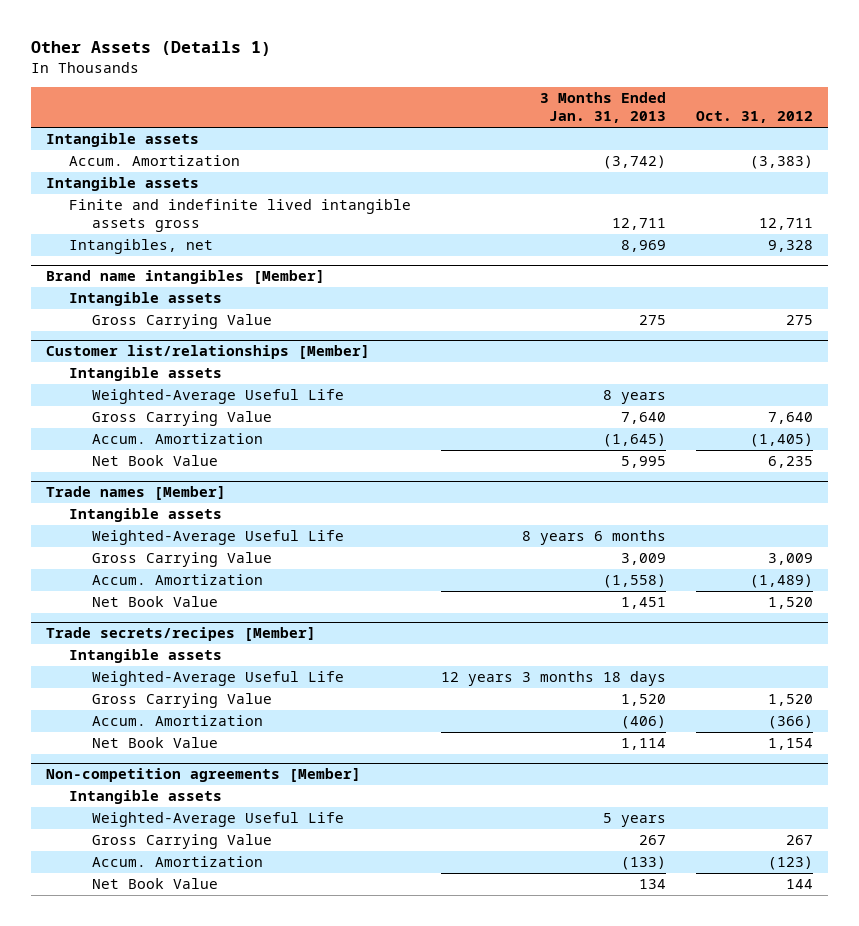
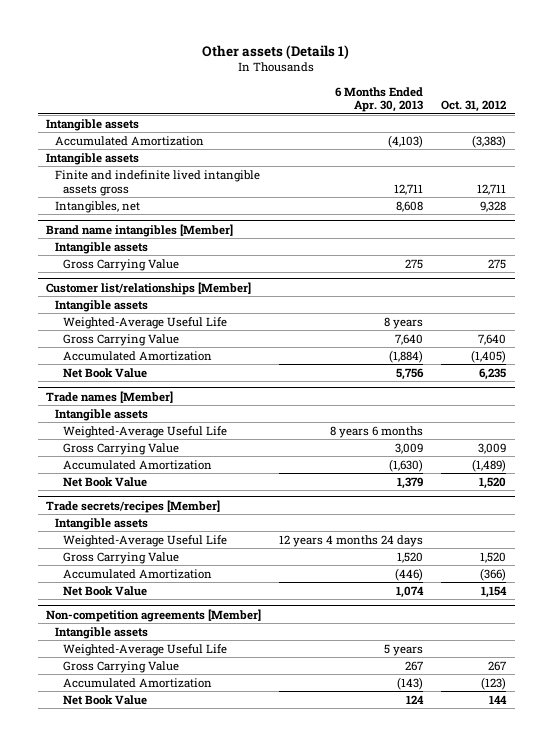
- Other Assets (Details 1)
+ Other assets (Details 1)
- | 3 Months Ended Jan. 31, 2013 | Oct. 31, 2012
+ | 6 Months Ended Apr. 30, 2013 | Oct. 31, 2012
- Accum. Amortization | (3,742) | (3,383)
+ Accumulated Amortization | (4,103) | (3,383)
@ Customer list/relationships [Member]
- Accum. Amortization | (1,645) | (1,405)
+ Accumulated Amortization | (1,884) | (1,405)
@ Trade names [Member]
- Accum. Amortization | (1,558) | (1,489)
+ Accumulated Amortization | (1,630) | (1,489)
@ Trade secrets/recipes [Member]
- Accum. Amortization | (406) | (366)
+ Accumulated Amortization | (446) | (366)
@ Non-competition agreements [Member]
- Accum. Amortization | (133) | (123)
+ Accumulated Amortization | (143) | (123)

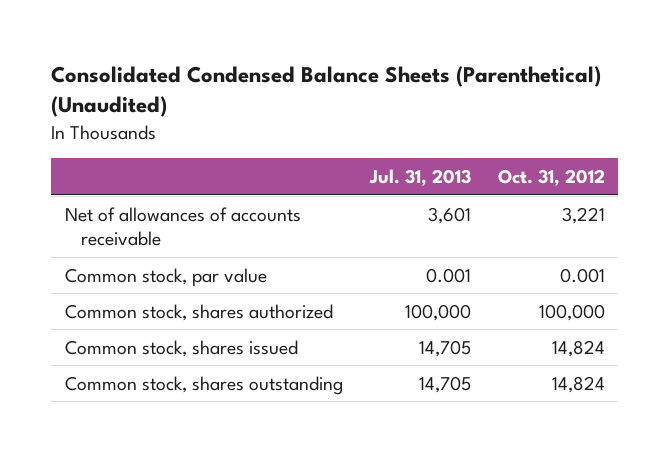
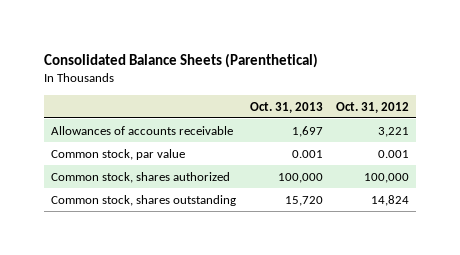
- Consolidated Condensed Balance Sheets (Parenthetical) (Unaudited)
+ Consolidated Balance Sheets (Parenthetical)
- | Jul. 31, 2013 | Oct. 31, 2012
+ | Oct. 31, 2013 | Oct. 31, 2012
- Net of allowances of accounts receivable | 3,601 | 3,221
+ Allowances of accounts receivable | 1,697 | 3,221
- Common stock, shares issued | 14,705 | 14,824

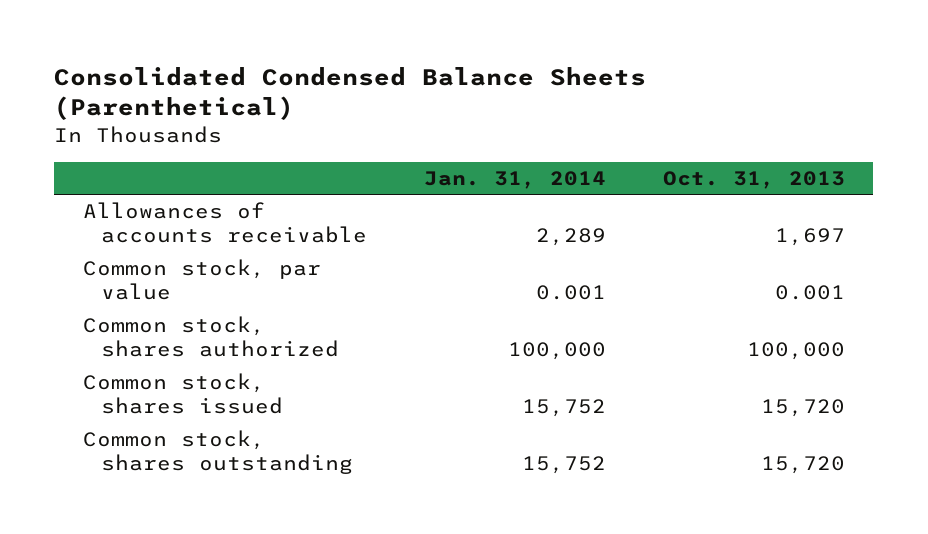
- Consolidated Balance Sheets (Parenthetical)
+ Consolidated Condensed Balance Sheets (Parenthetical)
- | Oct. 31, 2013 | Oct. 31, 2012
+ | Jan. 31, 2014 | Oct. 31, 2013
+ Common stock, shares issued | 15,752 | 15,720

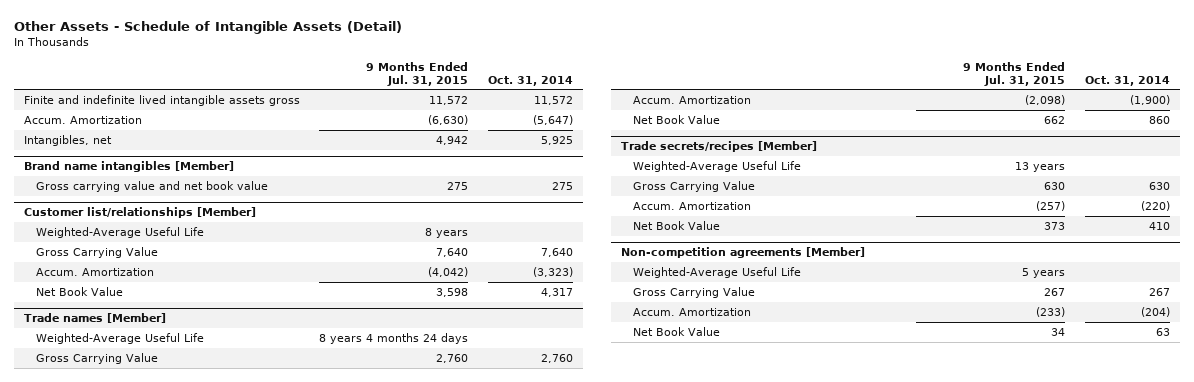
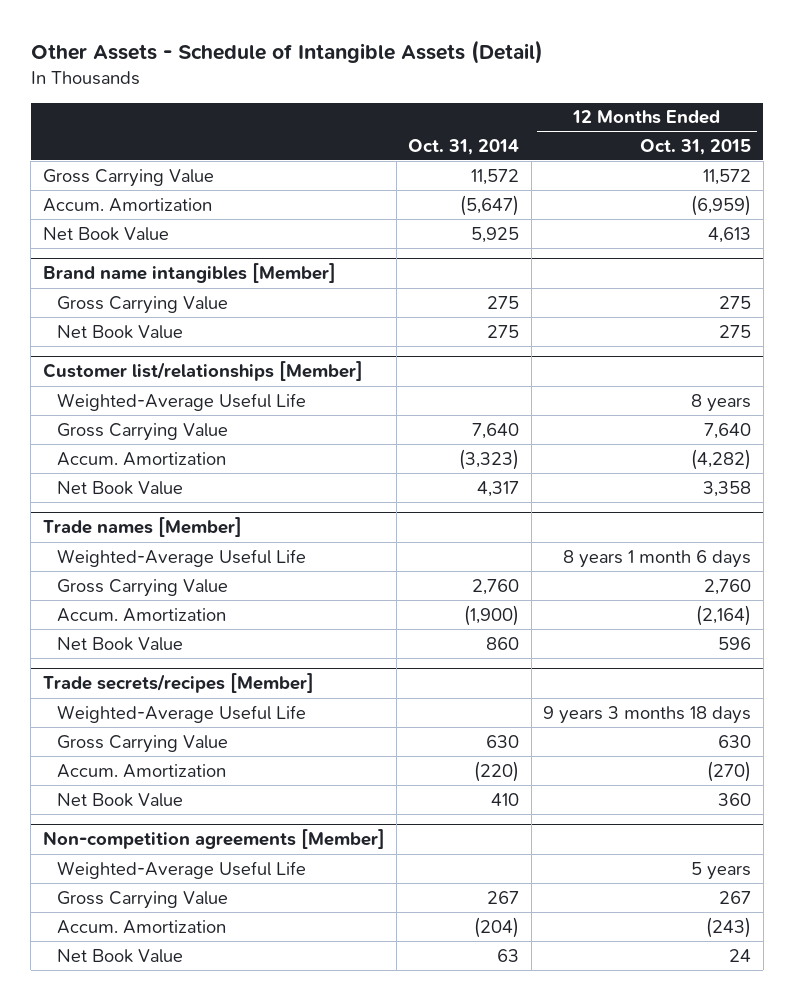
- | 9 Months Ended Jul. 31, 2015 | Oct. 31, 2014
+ | Oct. 31, 2014 | 12 Months Ended Oct. 31, 2015
- Finite and indefinite lived intangible assets gross | 11,572 | 11,572
+ Gross Carrying Value | 11,572 | 11,572
- Intangibles, net | 4,942 | 5,925
+ Net Book Value | 5,925 | 4,613
@ Brand name intangibles [Member]
- Gross carrying value and net book value | 275 | 275
+ Gross Carrying Value | 275 | 275
+ Net Book Value | 275 | 275

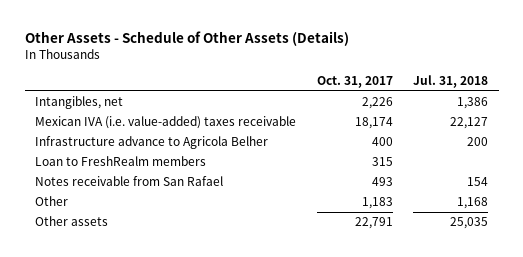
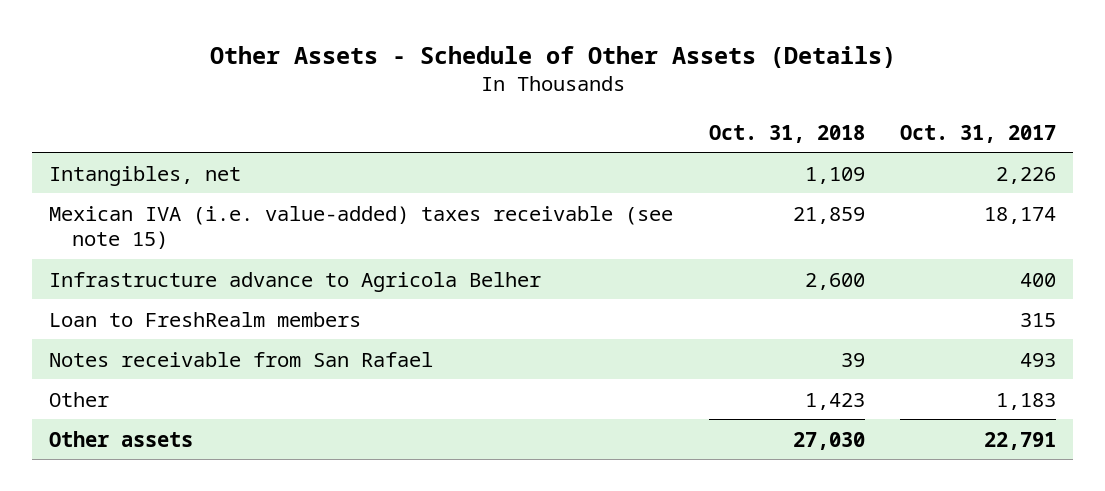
- | Oct. 31, 2017 | Jul. 31, 2018
+ | Oct. 31, 2018 | Oct. 31, 2017
- Mexican IVA (i.e. value-added) taxes receivable | 18,174 | 22,127
+ Mexican IVA (i.e. value-added) taxes receivable (see note 15) | 21,859 | 18,174

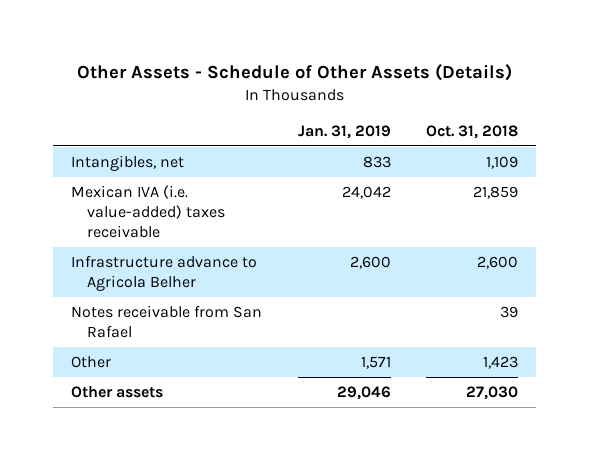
- | Oct. 31, 2018 | Oct. 31, 2017
+ | Jan. 31, 2019 | Oct. 31, 2018
- Mexican IVA (i.e. value-added) taxes receivable (see note 15) | 21,859 | 18,174
+ Mexican IVA (i.e. value-added) taxes receivable | 24,042 | 21,859
- Loan to FreshRealm members | | 315

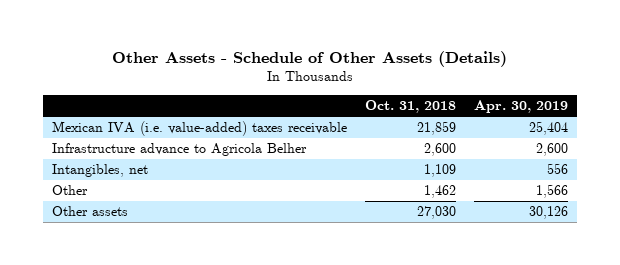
- | Jan. 31, 2019 | Oct. 31, 2018
+ | Oct. 31, 2018 | Apr. 30, 2019
- Notes receivable from San Rafael | | 39
- Other | 1,571 | 1,423
moved down: Intangibles, net | 1,109 | 556
+ Other | 1,462 | 1,566

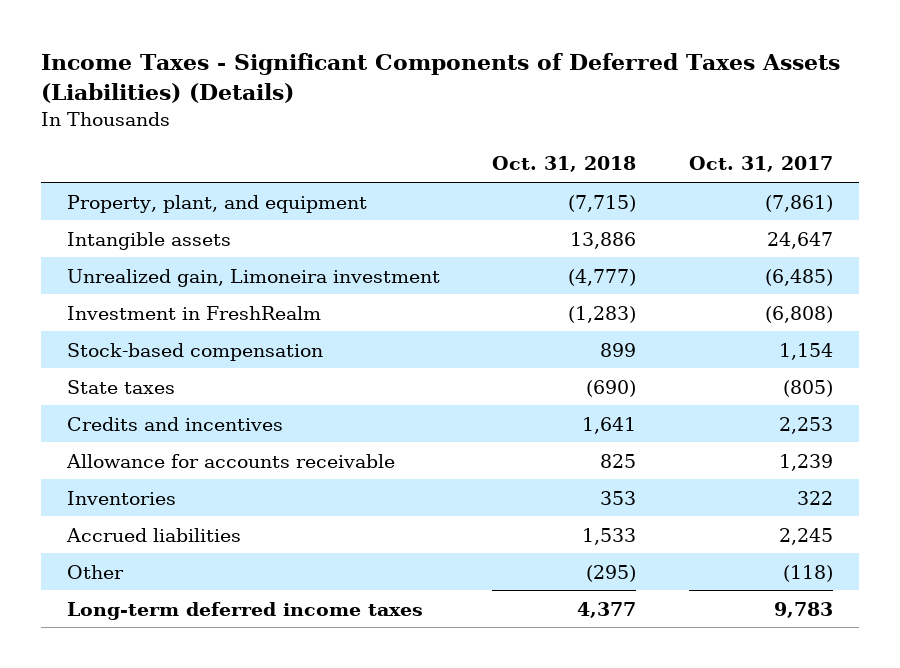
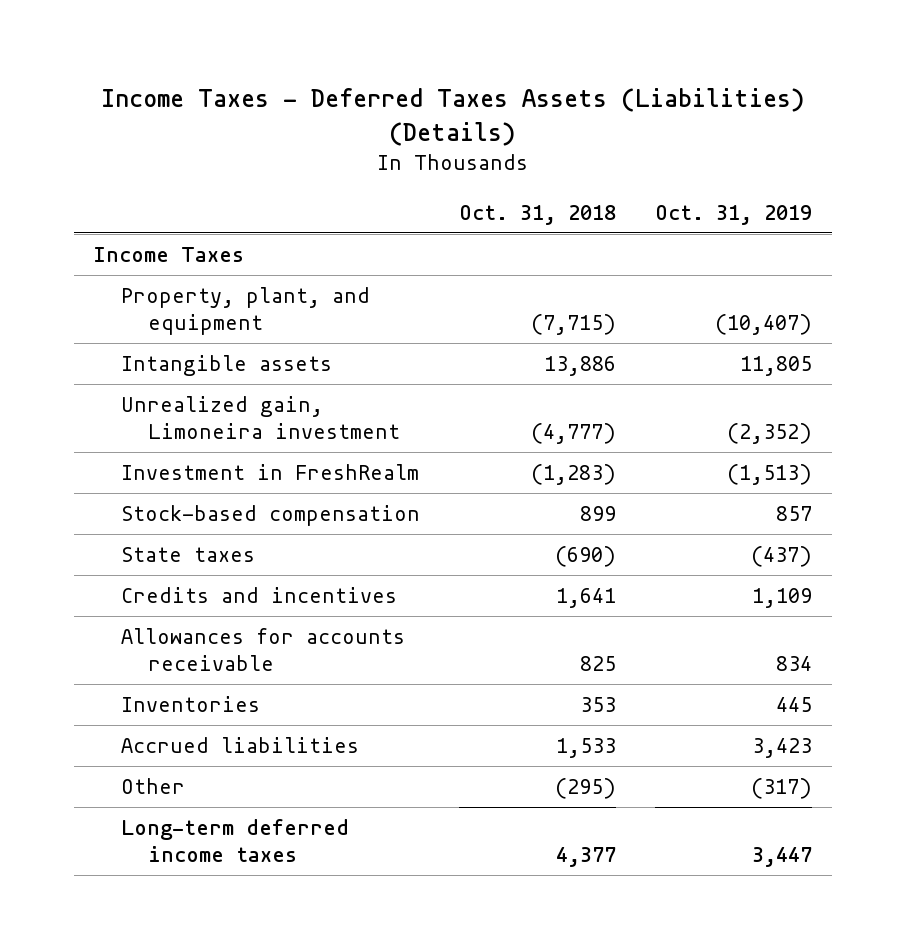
- Income Taxes - Significant Components of Deferred Taxes Assets (Liabilities) (Details)
+ Income Taxes - Deferred Taxes Assets (Liabilities) (Details)
- | Oct. 31, 2018 | Oct. 31, 2017
+ | Oct. 31, 2018 | Oct. 31, 2019
+ Income Taxes
- Allowance for accounts receivable | 825 | 1,239
+ Allowances for accounts receivable | 825 | 834

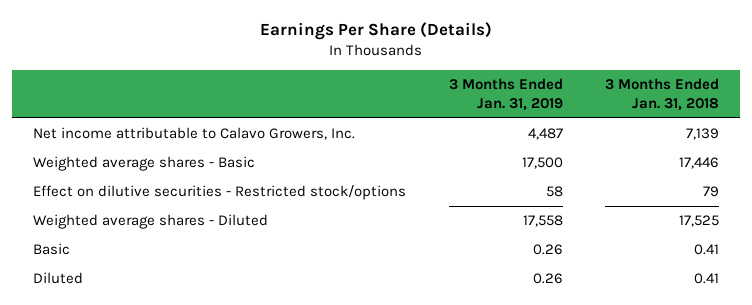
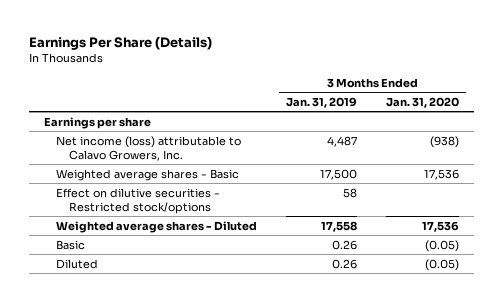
- | 3 Months Ended Jan. 31, 2019 | 3 Months Ended Jan. 31, 2018
+ | 3 Months Ended Jan. 31, 2019 | 3 Months Ended Jan. 31, 2020
- Net income attributable to Calavo Growers, Inc. | 4,487 | 7,139
+ Earnings per share
+ Net income (loss) attributable to Calavo Growers, Inc. | 4,487 | (938)

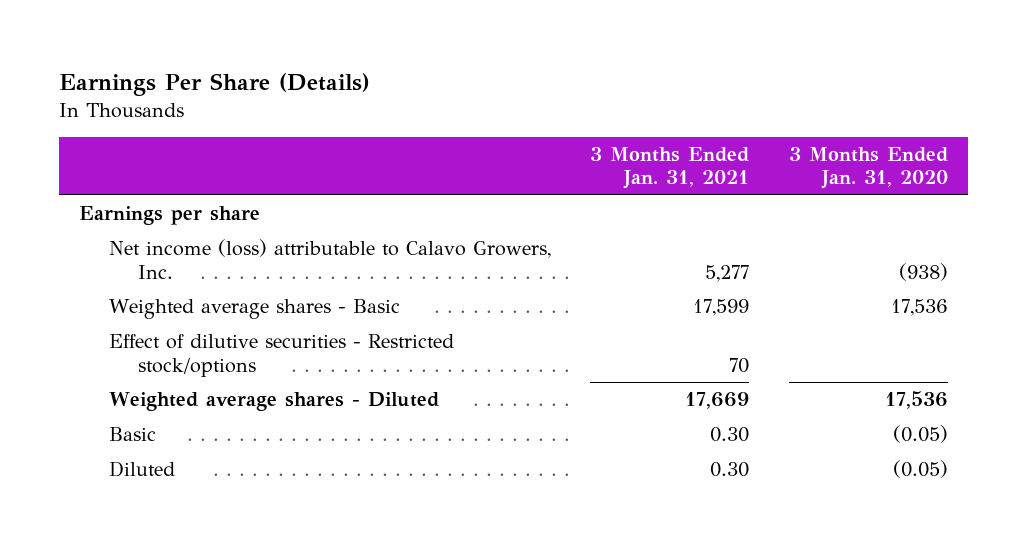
- | 3 Months Ended Jan. 31, 2019 | 3 Months Ended Jan. 31, 2020
+ | 3 Months Ended Jan. 31, 2021 | 3 Months Ended Jan. 31, 2020
- Effect on dilutive securities - Restricted stock/options | 58 |
+ Effect of dilutive securities - Restricted stock/options | 70 |

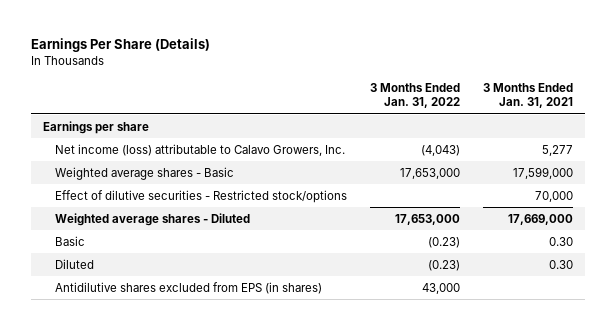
- | 3 Months Ended Jan. 31, 2021 | 3 Months Ended Jan. 31, 2020
+ | 3 Months Ended Jan. 31, 2022 | 3 Months Ended Jan. 31, 2021
- Weighted average shares - Basic | 17,599 | 17,536
- Effect of dilutive securities - Restricted stock/options | 70 |
- Weighted average shares - Diluted | 17,669 | 17,536
+ Weighted average shares - Basic | 17,653,000 | 17,599,000
+ Effect of dilutive securities - Restricted stock/options | | 70,000
+ Weighted average shares - Diluted | 17,653,000 | 17,669,000
+ Antidilutive shares excluded from EPS (in shares) | 43,000 |

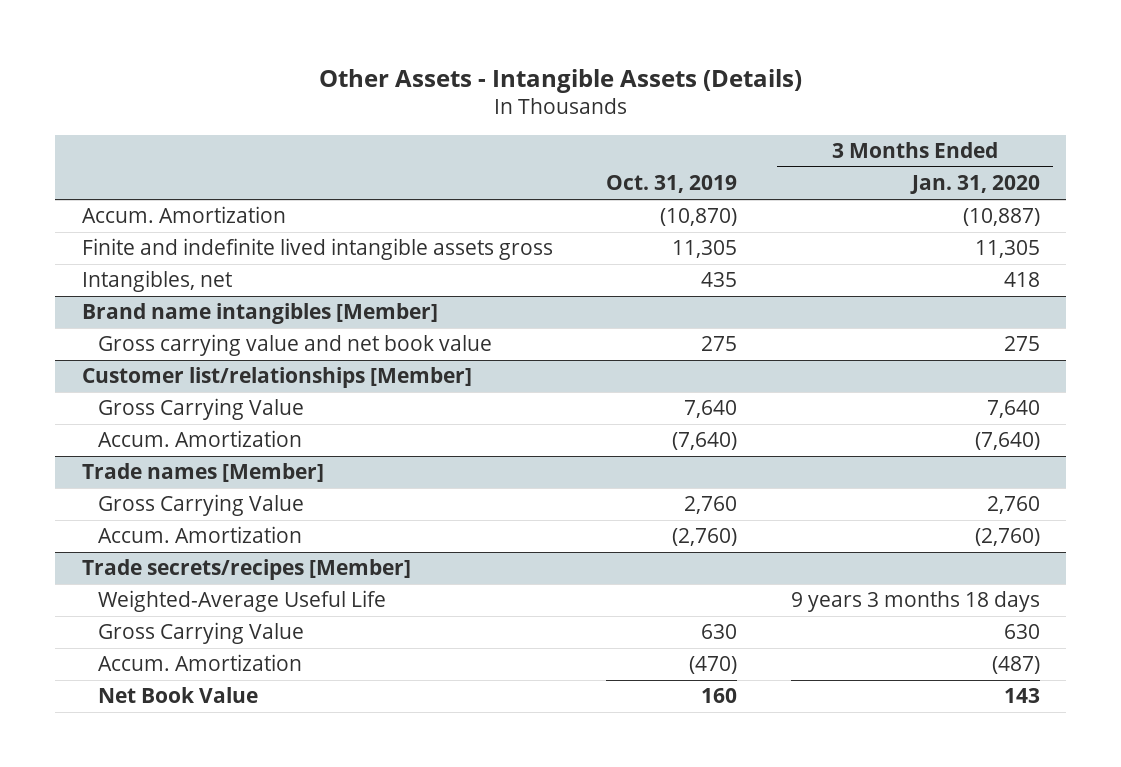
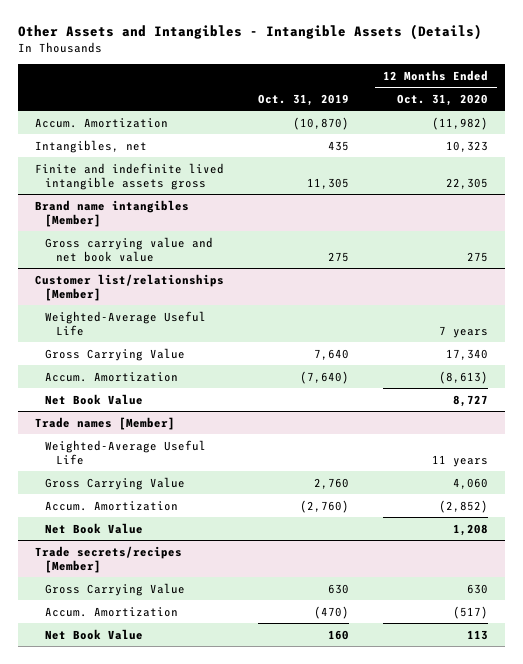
- Other Assets - Intangible Assets (Details)
+ Other Assets and Intangibles - Intangible Assets (Details)
- | Oct. 31, 2019 | 3 Months Ended Jan. 31, 2020
+ | Oct. 31, 2019 | 12 Months Ended Oct. 31, 2020
moved down: Finite and indefinite lived intangible assets gross | 11,305 | 22,305
@ Customer list/relationships [Member]
+ Weighted-Average Useful Life | | 7 years
+ Net Book Value | | 8,727
@ Trade names [Member]
+ Weighted-Average Useful Life | | 11 years
+ Net Book Value | | 1,208
@ Trade secrets/recipes [Member]
- Weighted-Average Useful Life | | 9 years 3 months 18 days

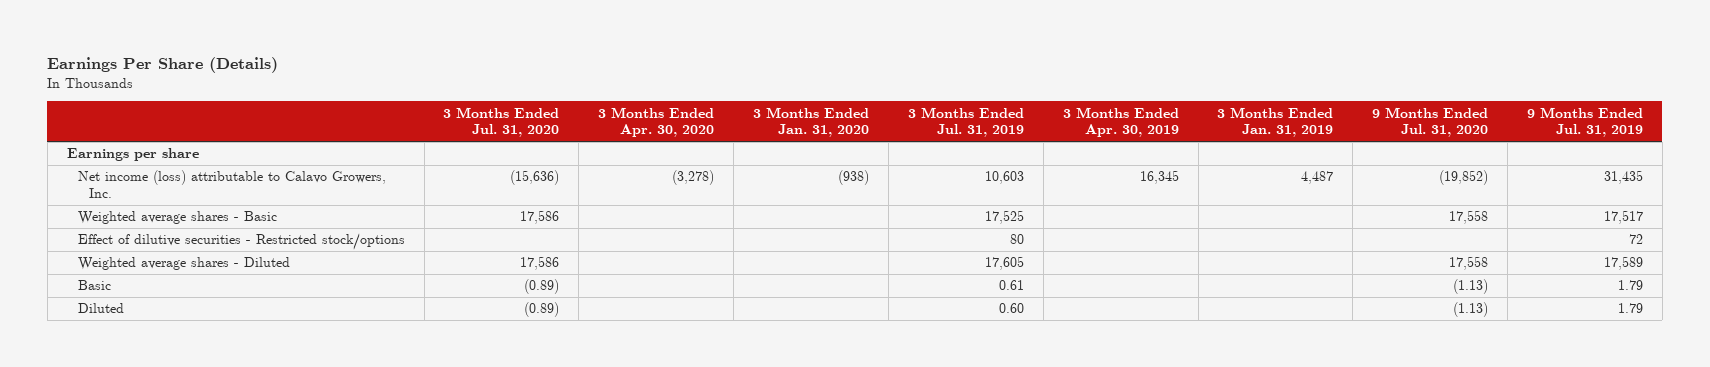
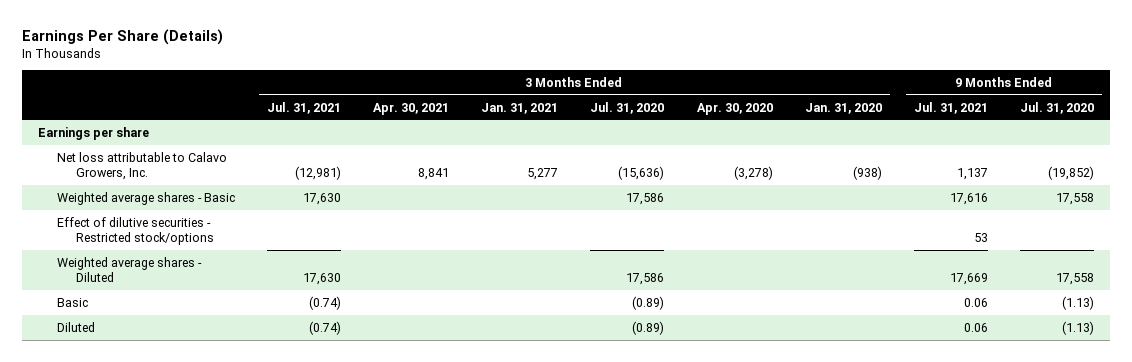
- | 3 Months Ended Jul. 31, 2020 | 3 Months Ended Apr. 30, 2020 | 3 Months Ended Jan. 31, 2020 | 3 Months Ended Jul. 31, 2019 | 3 Months Ended Apr. 30, 2019 | 3 Months Ended Jan. 31, 2019 | 9 Months Ended Jul. 31, 2020 | 9 Months Ended Jul. 31, 2019
+ | 3 Months Ended Jul. 31, 2021 | 3 Months Ended Apr. 30, 2021 | 3 Months Ended Jan. 31, 2021 | 3 Months Ended Jul. 31, 2020 | 3 Months Ended Apr. 30, 2020 | 3 Months Ended Jan. 31, 2020 | 9 Months Ended Jul. 31, 2021 | 9 Months Ended Jul. 31, 2020
- Net income (loss) attributable to Calavo Growers, Inc. | (15,636) | (3,278) | (938) | 10,603 | 16,345 | 4,487 | (19,852) | 31,435
+ Net loss attributable to Calavo Growers, Inc. | (12,981) | 8,841 | 5,277 | (15,636) | (3,278) | (938) | 1,137 | (19,852)

